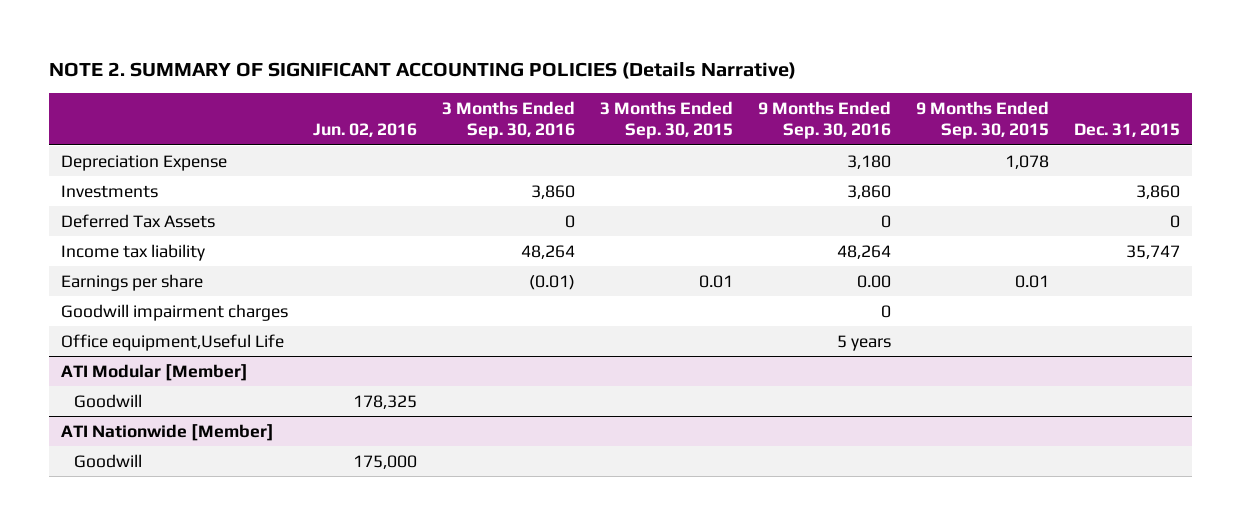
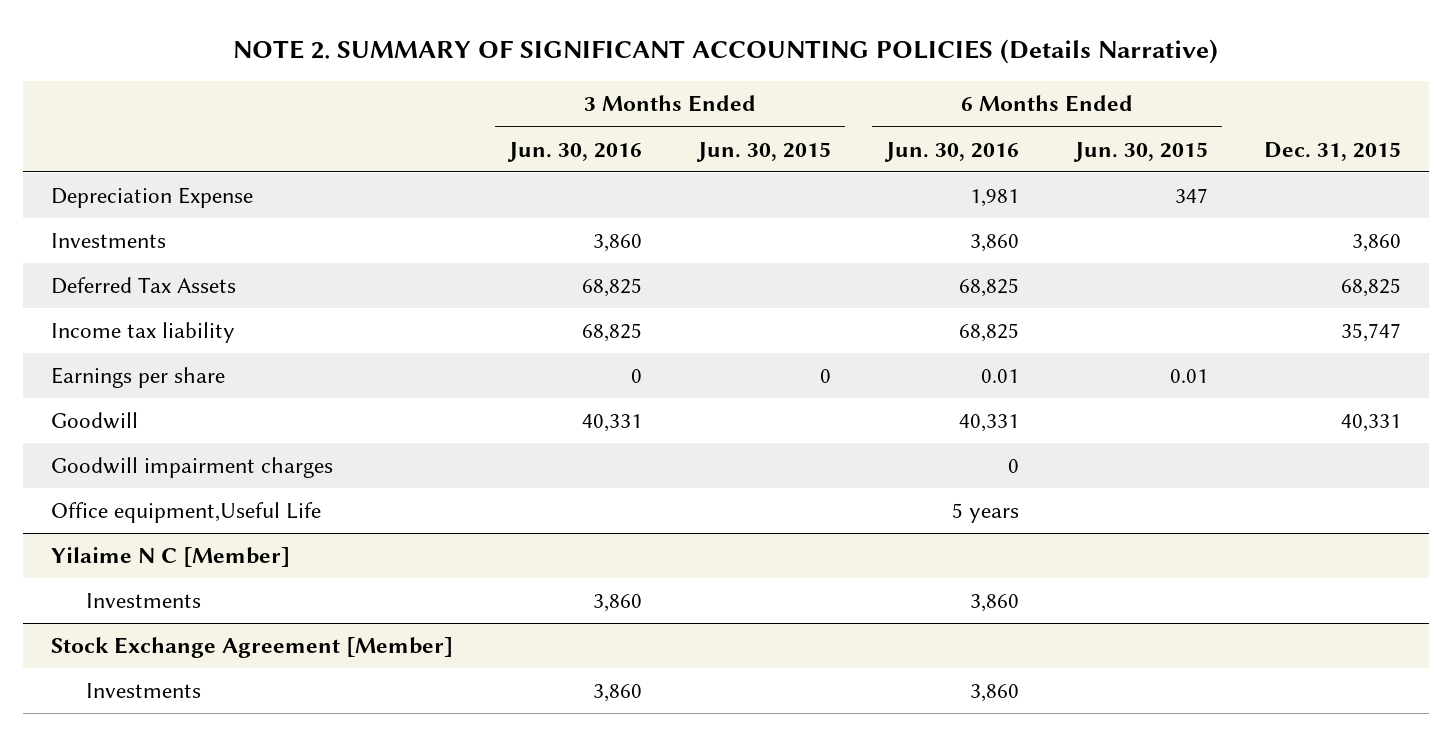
- | Jun. 02, 2016 | 3 Months Ended Sep. 30, 2016 | 3 Months Ended Sep. 30, 2015 | 9 Months Ended Sep. 30, 2016 | 9 Months Ended Sep. 30, 2015 | Dec. 31, 2015
+ | 3 Months Ended Jun. 30, 2016 | 3 Months Ended Jun. 30, 2015 | 6 Months Ended Jun. 30, 2016 | 6 Months Ended Jun. 30, 2015 | Dec. 31, 2015
- Deferred Tax Assets | | 0 | | 0 | | 0
+ Deferred Tax Assets | 68,825 | | 68,825 | | 68,825
+ Goodwill | 40,331 | | 40,331 | | 40,331
- ATI Modular [Member]
- Goodwill | 178,325 | | | | |
- ATI Nationwide [Member]
- Goodwill | 175,000 | | | | |
+ Yilaime N C [Member]
+ Investments | 3,860 | | 3,860 | |
+ Stock Exchange Agreement [Member]
+ Investments | 3,860 | | 3,860 | |

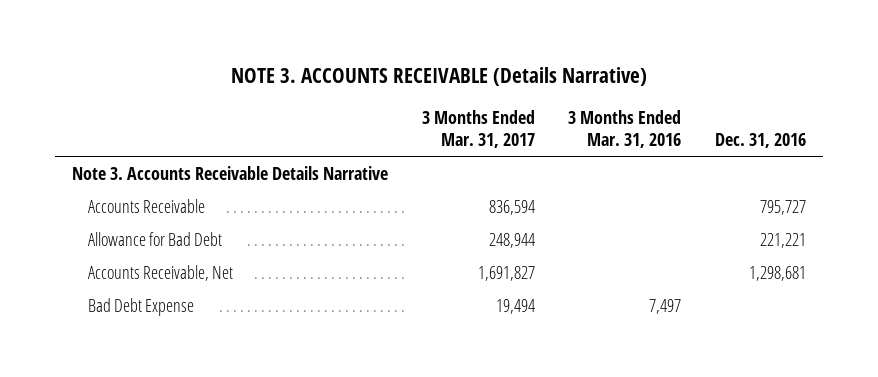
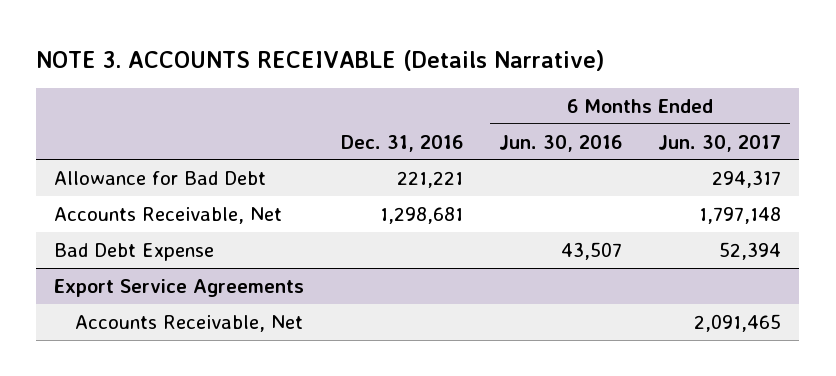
- | 3 Months Ended Mar. 31, 2017 | 3 Months Ended Mar. 31, 2016 | Dec. 31, 2016
+ | Dec. 31, 2016 | 6 Months Ended Jun. 30, 2016 | 6 Months Ended Jun. 30, 2017
- Note 3. Accounts Receivable Details Narrative
- Accounts Receivable | 836,594 | | 795,727
+ Export Service Agreements
+ Accounts Receivable, Net | | | 2,091,465

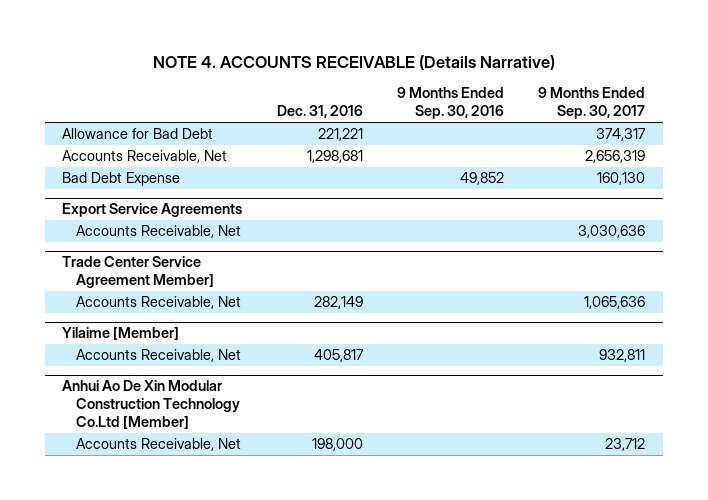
- NOTE 3. ACCOUNTS RECEIVABLE (Details Narrative)
+ NOTE 4. ACCOUNTS RECEIVABLE (Details Narrative)
- | Dec. 31, 2016 | 6 Months Ended Jun. 30, 2016 | 6 Months Ended Jun. 30, 2017
+ | Dec. 31, 2016 | 9 Months Ended Sep. 30, 2016 | 9 Months Ended Sep. 30, 2017
+ Trade Center Service Agreement Member]
+ Accounts Receivable, Net | 282,149 | | 1,065,636
+ Yilaime [Member]
+ Accounts Receivable, Net | 405,817 | | 932,811
+ Anhui Ao De Xin Modular Construction Technology Co.Ltd [Member]
+ Accounts Receivable, Net | 198,000 | | 23,712

